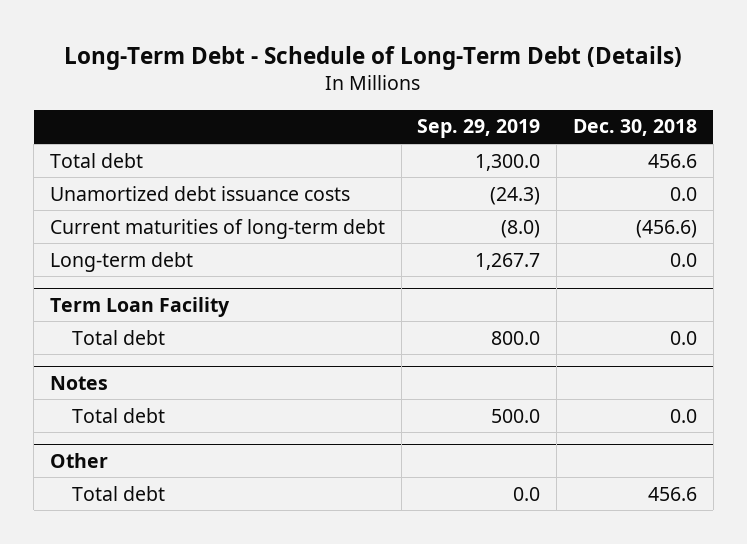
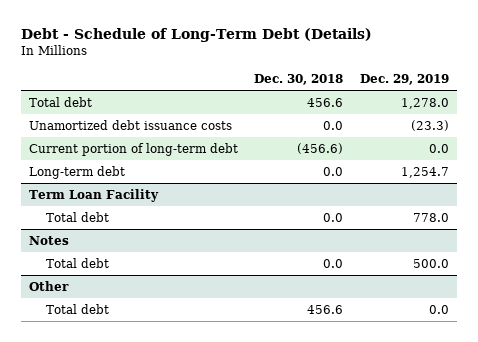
- Long-Term Debt - Schedule of Long-Term Debt (Details)
+ Debt - Schedule of Long-Term Debt (Details)
- | Sep. 29, 2019 | Dec. 30, 2018
+ | Dec. 30, 2018 | Dec. 29, 2019
- Current maturities of long-term debt | (8.0) | (456.6)
+ Current portion of long-term debt | (456.6) | 0.0

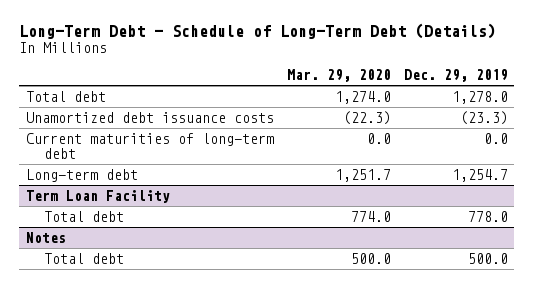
- Debt - Schedule of Long-Term Debt (Details)
+ Long-Term Debt - Schedule of Long-Term Debt (Details)
- | Dec. 30, 2018 | Dec. 29, 2019
+ | Mar. 29, 2020 | Dec. 29, 2019
- Current portion of long-term debt | (456.6) | 0.0
+ Current maturities of long-term debt | 0.0 | 0.0
- Other
- Total debt | 456.6 | 0.0

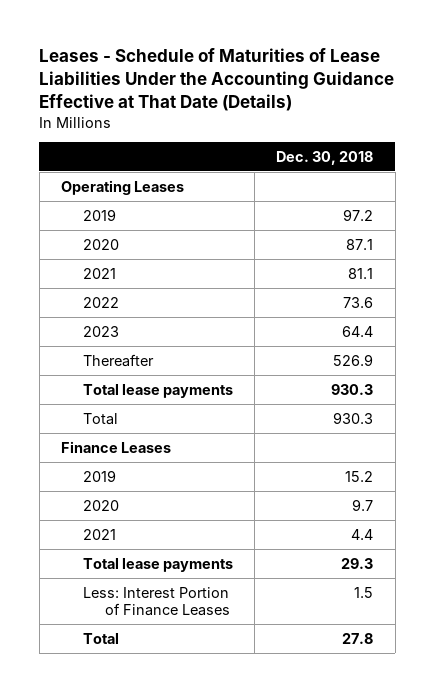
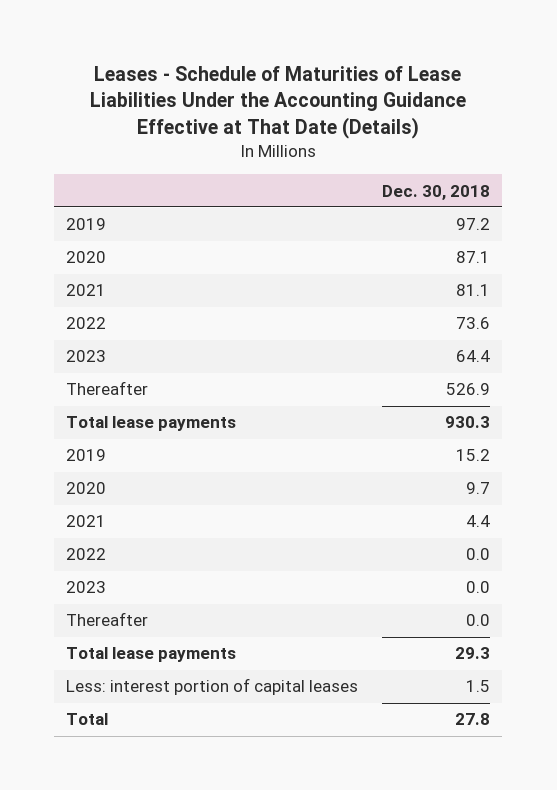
- Operating Leases
- Total | 930.3
- Finance Leases
+ 2022 | 0.0
+ 2023 | 0.0
+ Thereafter | 0.0
- Less: Interest Portion of Finance Leases | 1.5
+ Less: interest portion of capital leases | 1.5

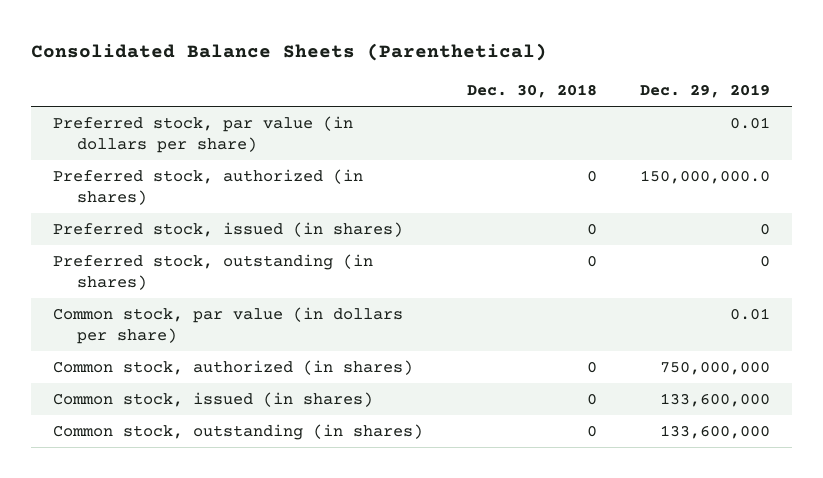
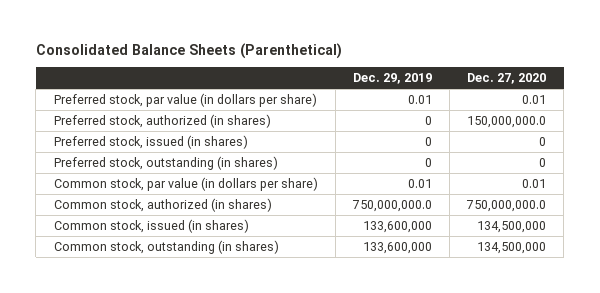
- | Dec. 30, 2018 | Dec. 29, 2019
+ | Dec. 29, 2019 | Dec. 27, 2020
- Preferred stock, authorized (in shares) | 0 | 150,000,000.0
+ Preferred stock, authorized (in shares) | 0 | 150,000,000.0
- Common stock, authorized (in shares) | 0 | 750,000,000
+ Common stock, authorized (in shares) | 750,000,000.0 | 750,000,000.0

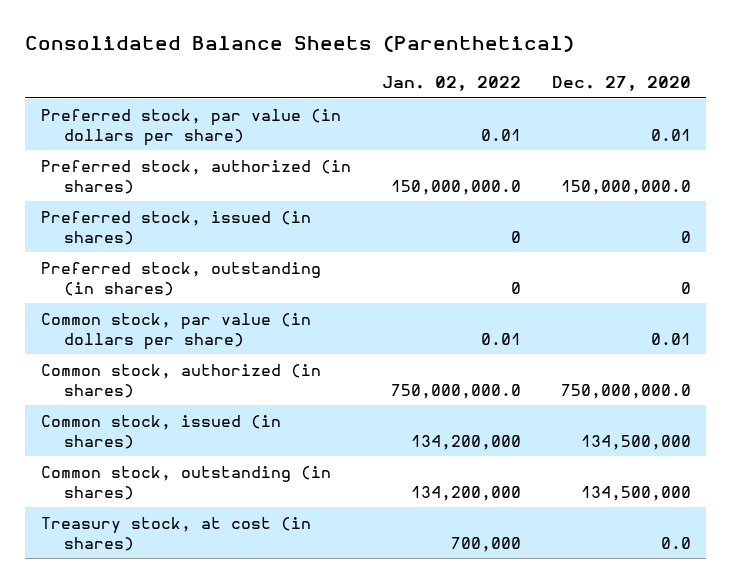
- | Dec. 29, 2019 | Dec. 27, 2020
+ | Jan. 02, 2022 | Dec. 27, 2020
+ Treasury stock, at cost (in shares) | 700,000 | 0.0

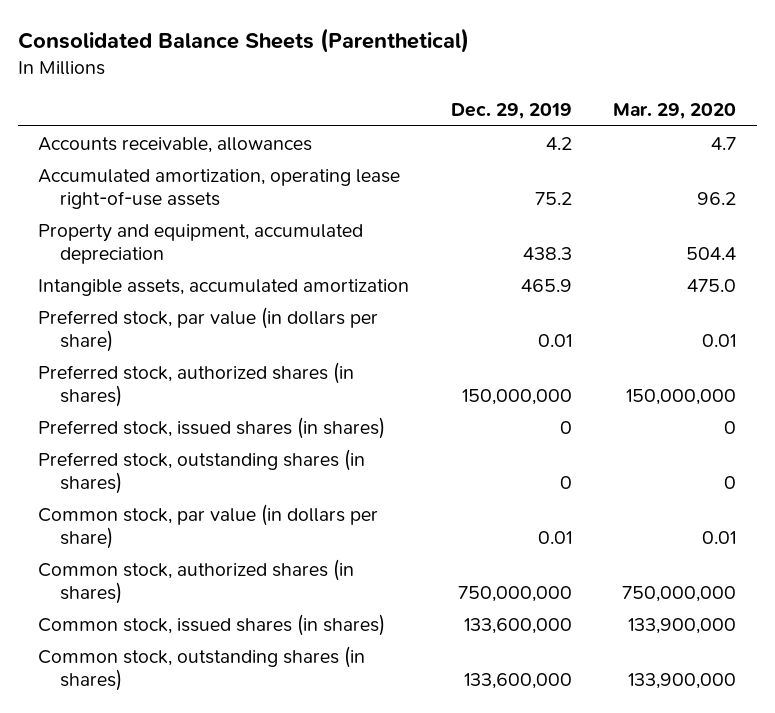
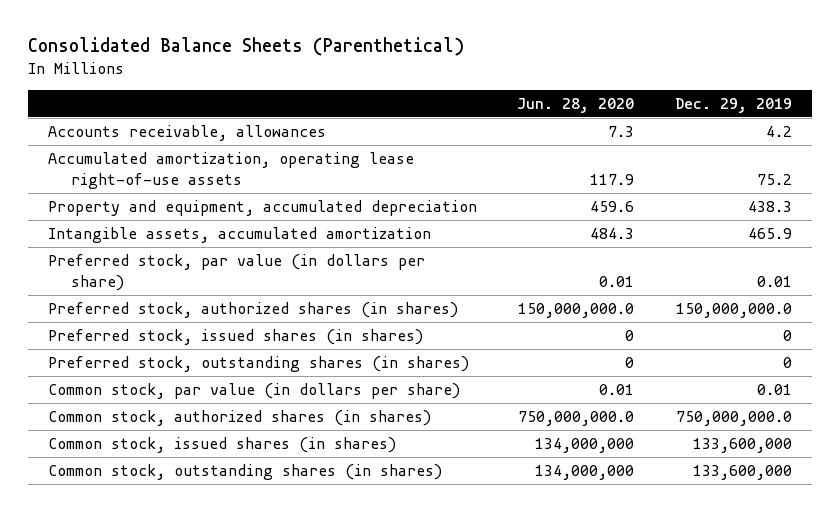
- | Dec. 29, 2019 | Mar. 29, 2020
+ | Jun. 28, 2020 | Dec. 29, 2019
- Preferred stock, authorized shares (in shares) | 150,000,000 | 150,000,000
+ Preferred stock, authorized shares (in shares) | 150,000,000.0 | 150,000,000.0
- Common stock, authorized shares (in shares) | 750,000,000 | 750,000,000
+ Common stock, authorized shares (in shares) | 750,000,000.0 | 750,000,000.0

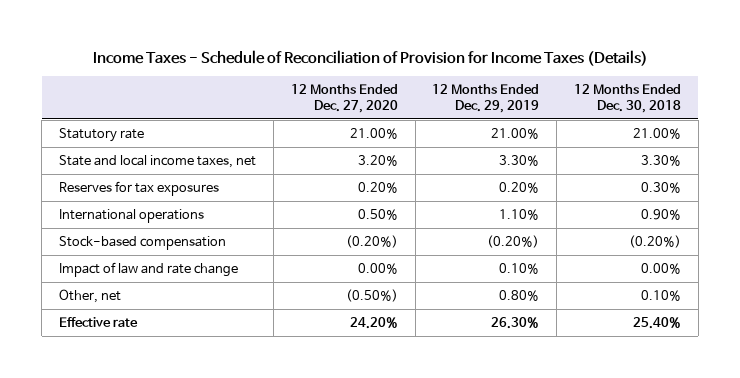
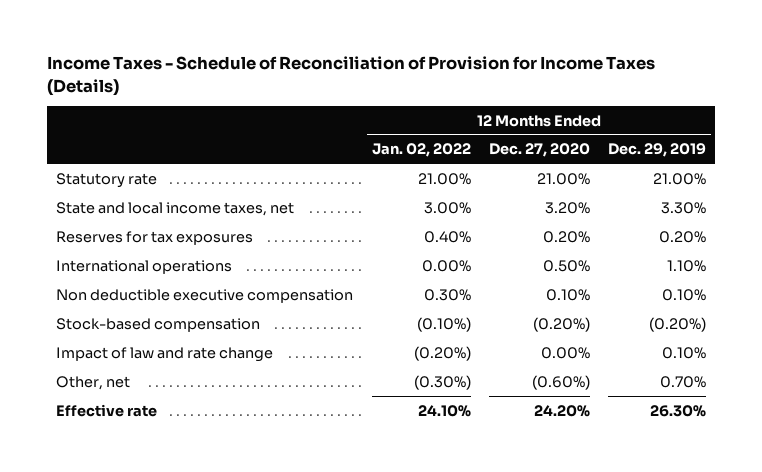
- | 12 Months Ended Dec. 27, 2020 | 12 Months Ended Dec. 29, 2019 | 12 Months Ended Dec. 30, 2018
+ | 12 Months Ended Jan. 02, 2022 | 12 Months Ended Dec. 27, 2020 | 12 Months Ended Dec. 29, 2019
+ Non deductible executive compensation | 0.30% | 0.10% | 0.10%
- Other, net | (0.50%) | 0.80% | 0.10%
+ Other, net | (0.30%) | (0.60%) | 0.70%

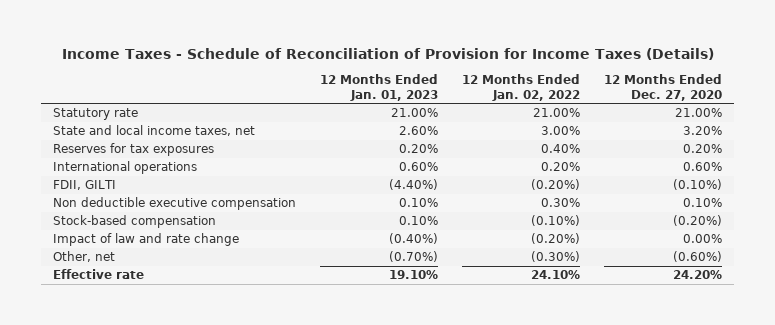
- | 12 Months Ended Jan. 02, 2022 | 12 Months Ended Dec. 27, 2020 | 12 Months Ended Dec. 29, 2019
+ | 12 Months Ended Jan. 01, 2023 | 12 Months Ended Jan. 02, 2022 | 12 Months Ended Dec. 27, 2020
- International operations | 0.00% | 0.50% | 1.10%
+ International operations | 0.60% | 0.20% | 0.60%
+ FDII, GILTI | (4.40%) | (0.20%) | (0.10%)

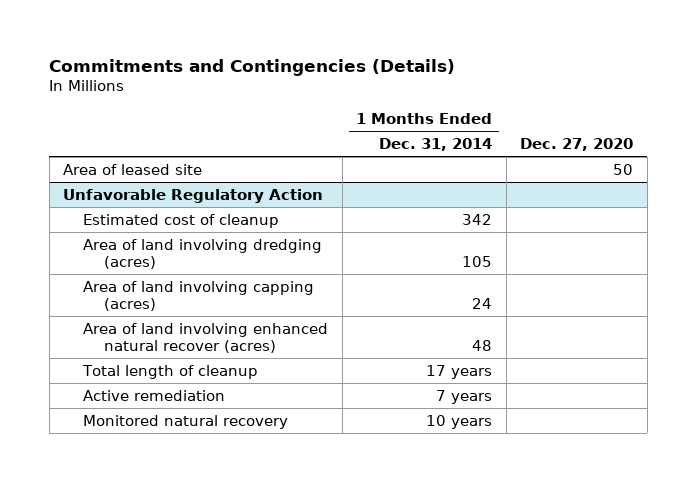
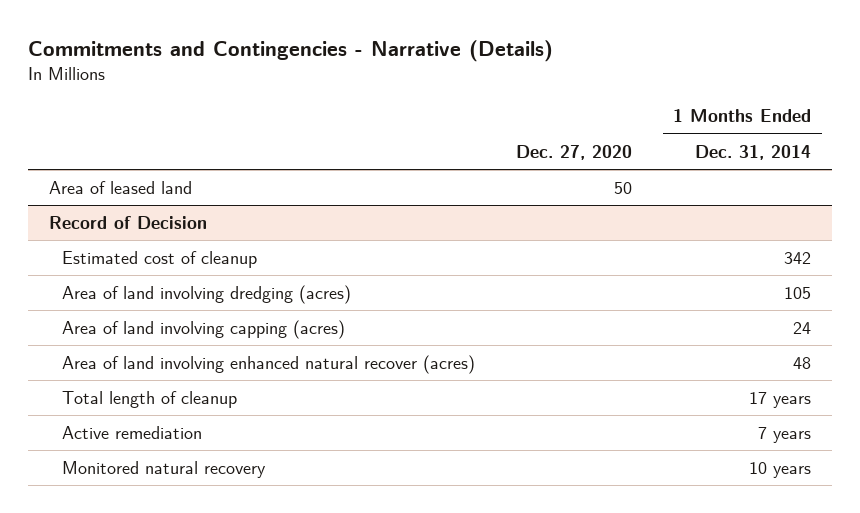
- Commitments and Contingencies (Details)
+ Commitments and Contingencies - Narrative (Details)
- | 1 Months Ended Dec. 31, 2014 | Dec. 27, 2020
+ | Dec. 27, 2020 | 1 Months Ended Dec. 31, 2014
- Area of leased site | | 50
- Unfavorable Regulatory Action
+ Area of leased land | 50 |
+ Record of Decision

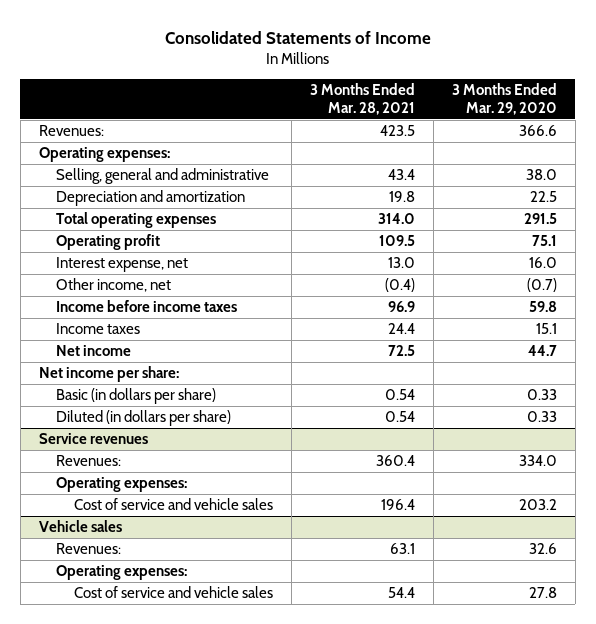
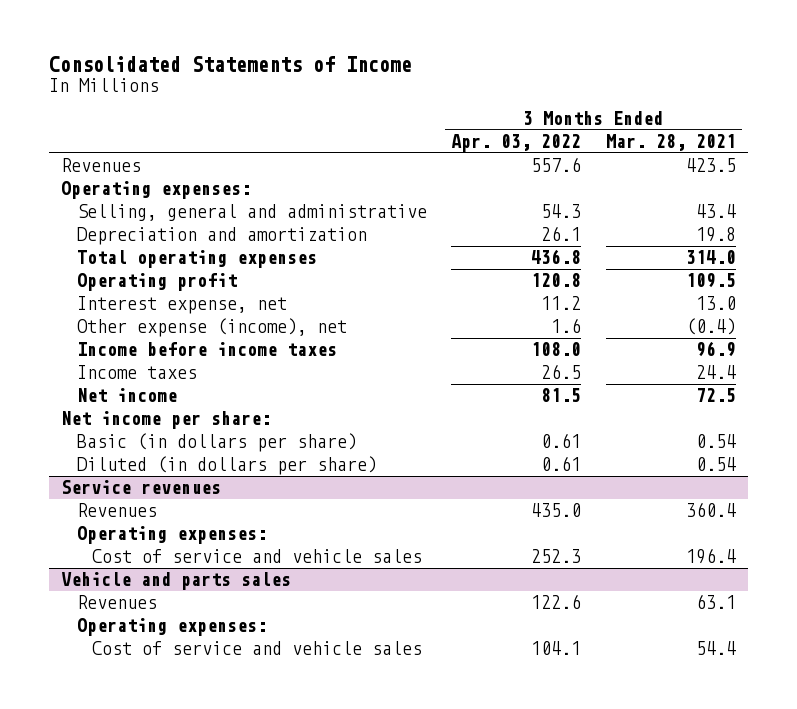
- | 3 Months Ended Mar. 28, 2021 | 3 Months Ended Mar. 29, 2020
+ | 3 Months Ended Apr. 03, 2022 | 3 Months Ended Mar. 28, 2021
- Revenues: | 423.5 | 366.6
+ Revenues | 557.6 | 423.5
- Other income, net | (0.4) | (0.7)
+ Other expense (income), net | 1.6 | (0.4)
@ Service revenues
- Revenues: | 360.4 | 334.0
+ Revenues | 435.0 | 360.4
- Vehicle sales
- Revenues: | 63.1 | 32.6
+ Vehicle and parts sales
+ Revenues | 122.6 | 63.1

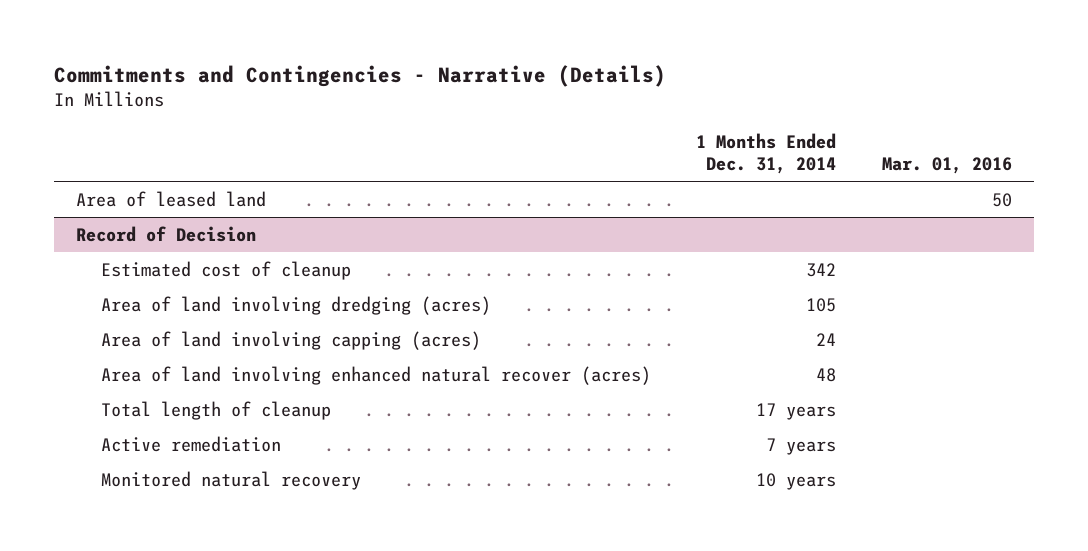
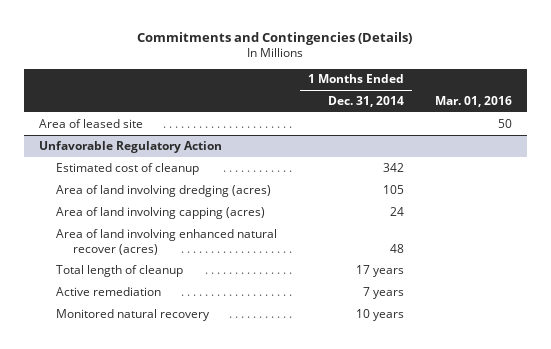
- Commitments and Contingencies - Narrative (Details)
+ Commitments and Contingencies (Details)
- Area of leased land | | 50
- Record of Decision
+ Area of leased site | | 50
+ Unfavorable Regulatory Action

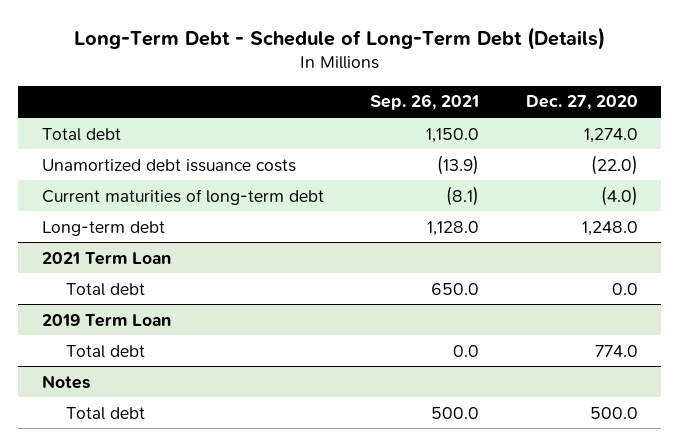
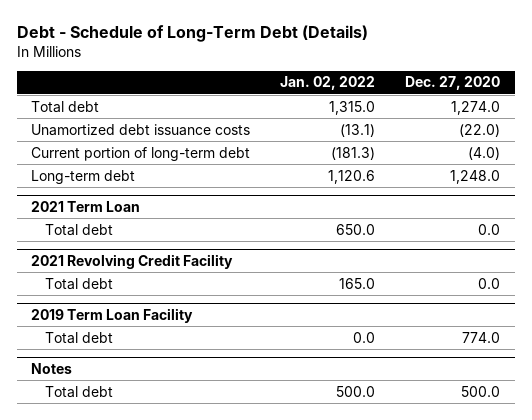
- Long-Term Debt - Schedule of Long-Term Debt (Details)
+ Debt - Schedule of Long-Term Debt (Details)
- | Sep. 26, 2021 | Dec. 27, 2020
+ | Jan. 02, 2022 | Dec. 27, 2020
- Current maturities of long-term debt | (8.1) | (4.0)
+ Current portion of long-term debt | (181.3) | (4.0)
- 2019 Term Loan
+ 2021 Revolving Credit Facility
+ Total debt | 165.0 | 0.0
+ 2019 Term Loan Facility

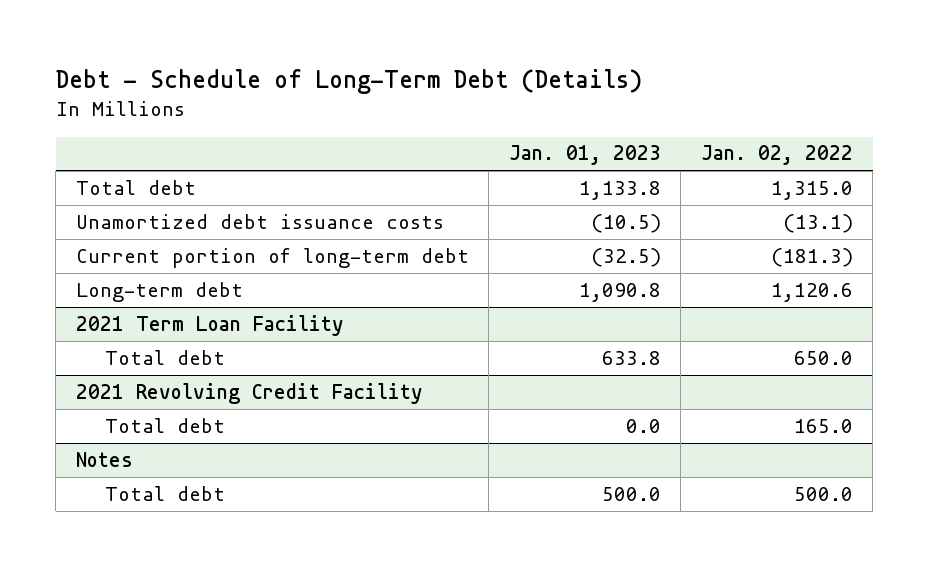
- | Jan. 02, 2022 | Dec. 27, 2020
+ | Jan. 01, 2023 | Jan. 02, 2022
- 2021 Term Loan
+ 2021 Term Loan Facility
- 2019 Term Loan Facility
- Total debt | 0.0 | 774.0

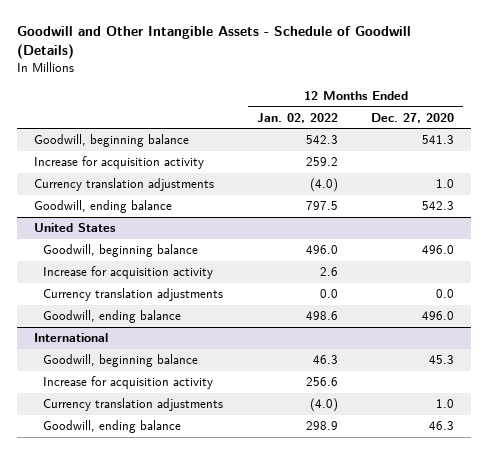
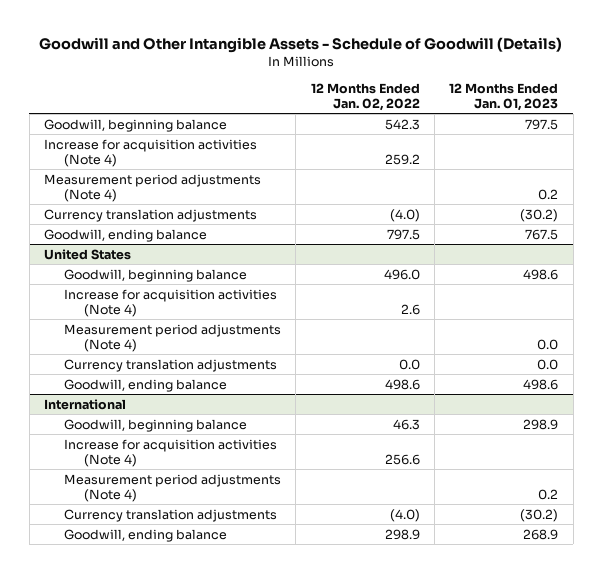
- | 12 Months Ended Jan. 02, 2022 | 12 Months Ended Dec. 27, 2020
+ | 12 Months Ended Jan. 02, 2022 | 12 Months Ended Jan. 01, 2023
- Increase for acquisition activity | 259.2 |
+ Increase for acquisition activities (Note 4) | 259.2 |
+ Measurement period adjustments (Note 4) | | 0.2
@ United States
- Increase for acquisition activity | 2.6 |
+ Increase for acquisition activities (Note 4) | 2.6 |
+ Measurement period adjustments (Note 4) | | 0.0
@ International
- Increase for acquisition activity | 256.6 |
+ Increase for acquisition activities (Note 4) | 256.6 |
+ Measurement period adjustments (Note 4) | | 0.2

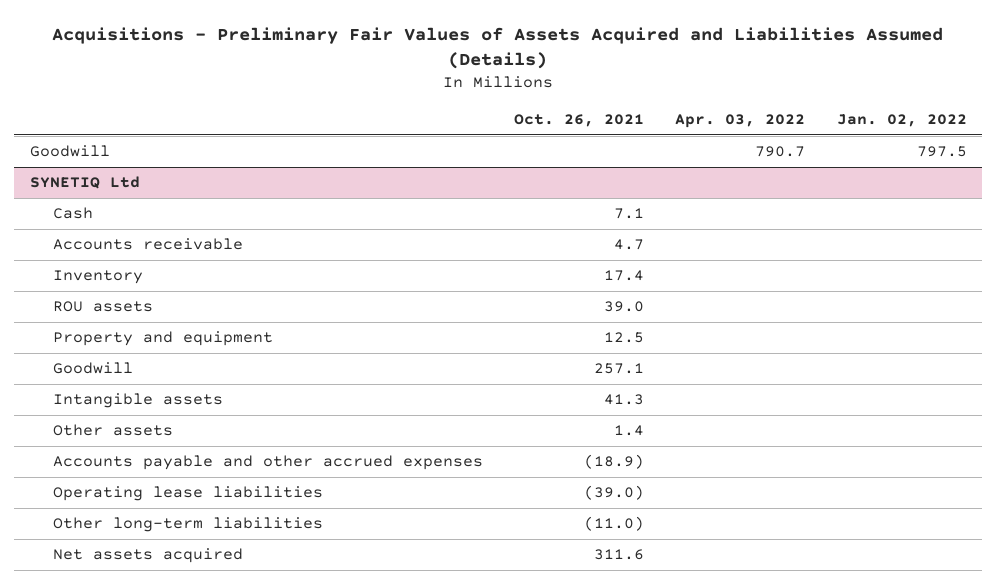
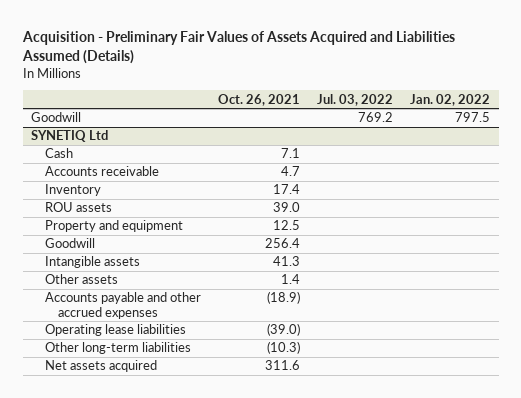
- Acquisitions - Preliminary Fair Values of Assets Acquired and Liabilities Assumed (Details)
+ Acquisition - Preliminary Fair Values of Assets Acquired and Liabilities Assumed (Details)
- | Oct. 26, 2021 | Apr. 03, 2022 | Jan. 02, 2022
+ | Oct. 26, 2021 | Jul. 03, 2022 | Jan. 02, 2022
@ SYNETIQ Ltd
- Goodwill | 257.1 | |
+ Goodwill | 256.4 | |
- Other long-term liabilities | (11.0) | |
+ Other long-term liabilities | (10.3) | |

